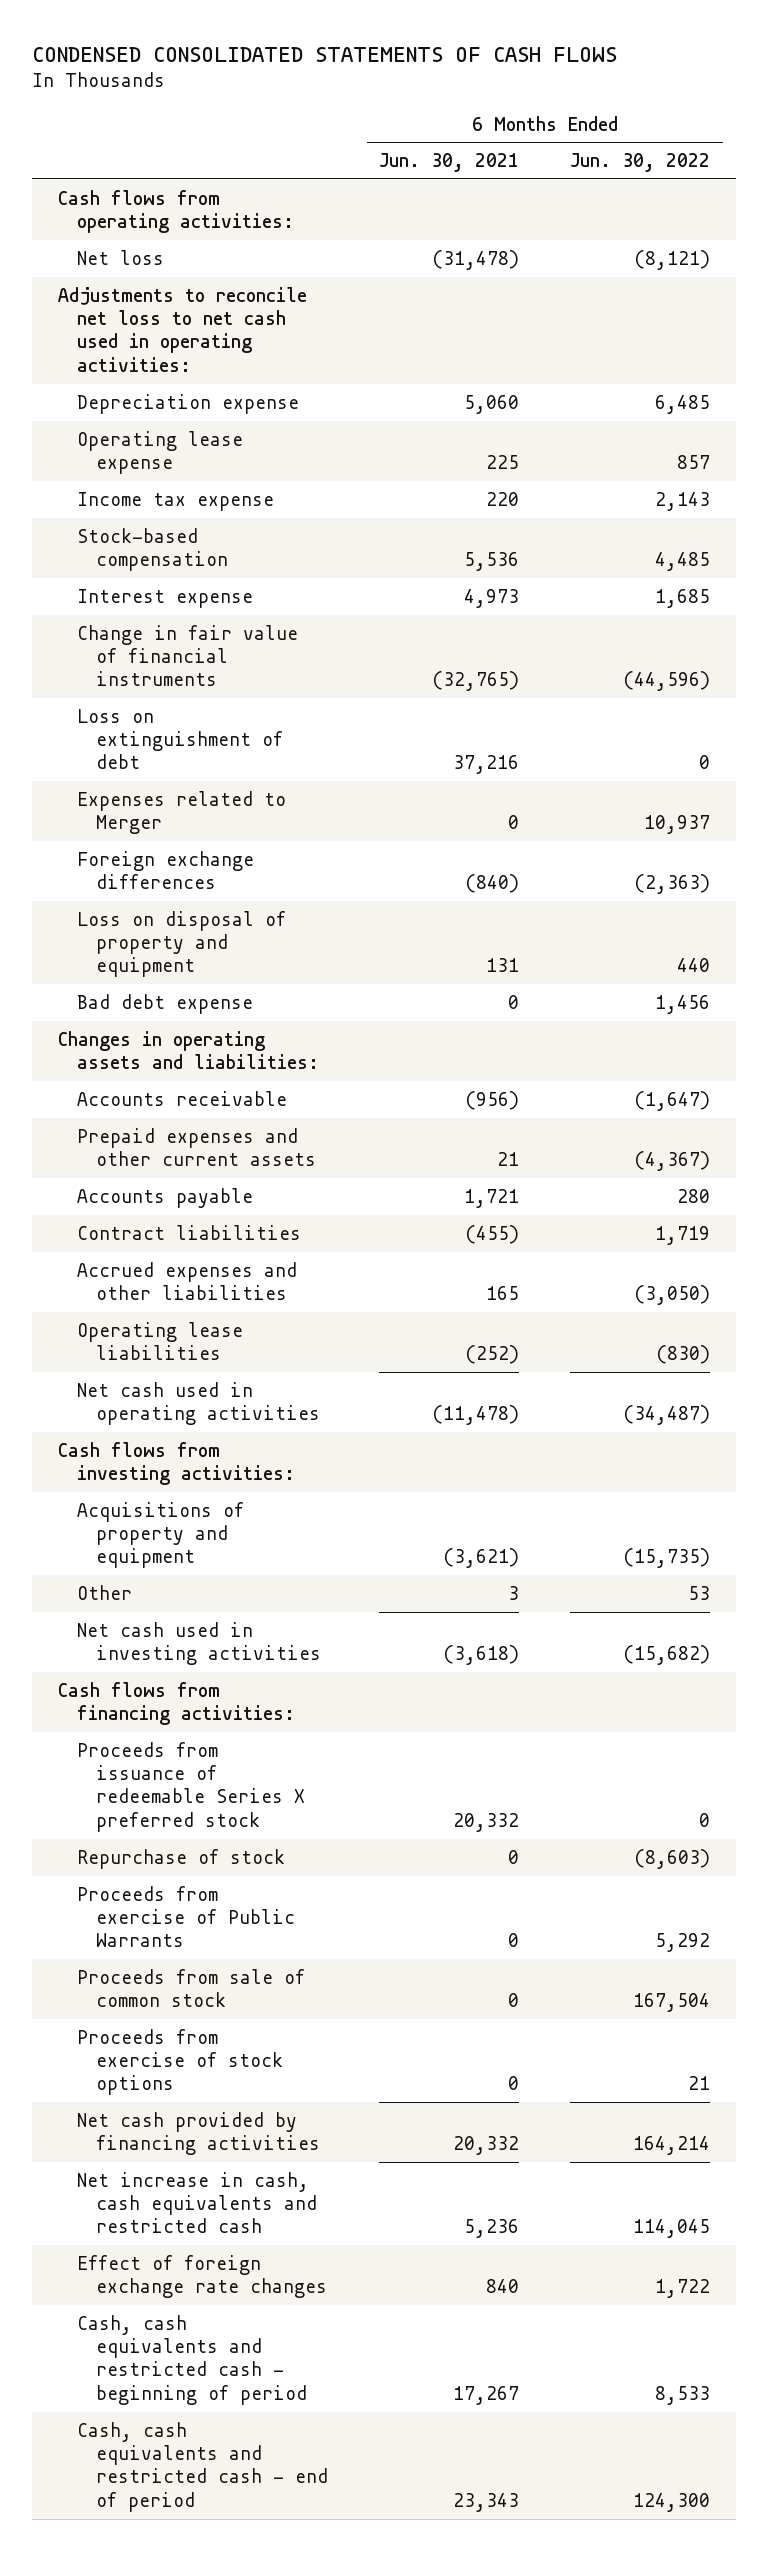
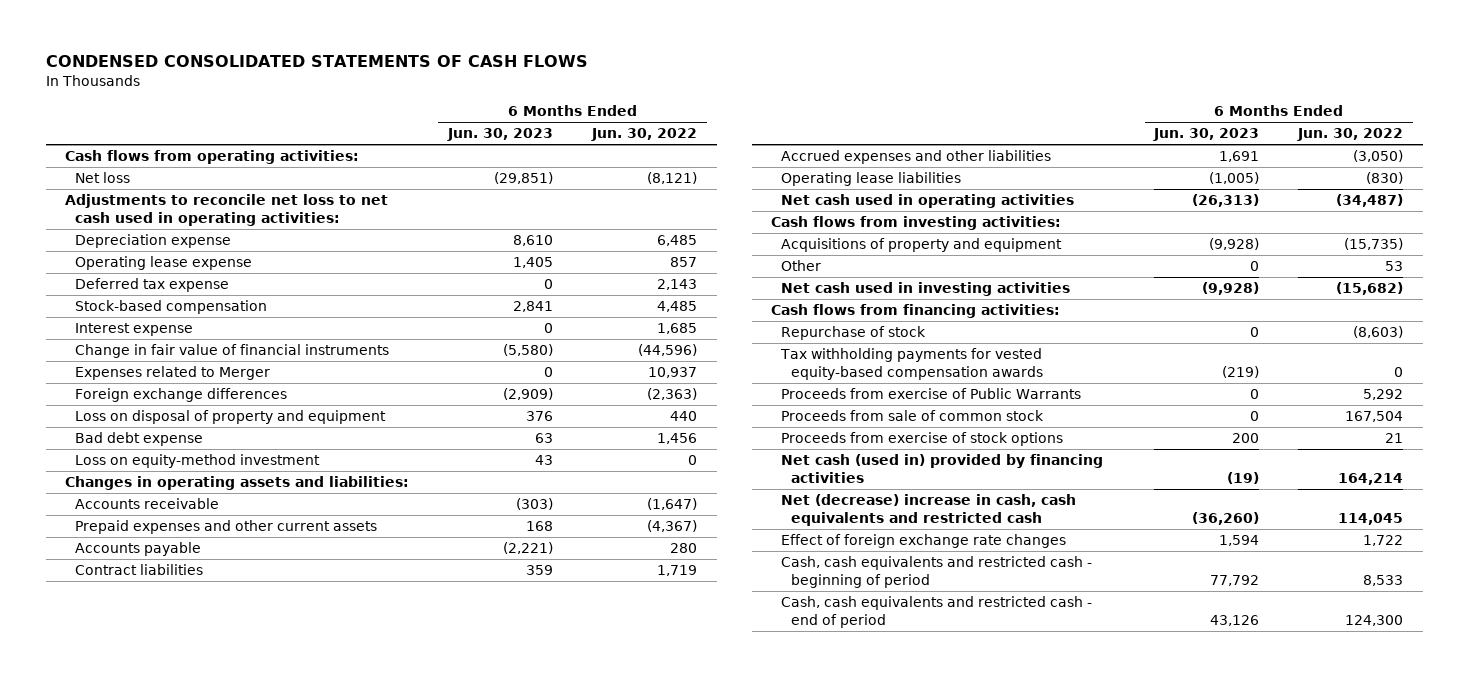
- | 6 Months Ended Jun. 30, 2021 | 6 Months Ended Jun. 30, 2022
+ | 6 Months Ended Jun. 30, 2023 | 6 Months Ended Jun. 30, 2022
- Income tax expense | 220 | 2,143
+ Deferred tax expense | 0 | 2,143
- Loss on extinguishment of debt | 37,216 | 0
+ Loss on equity-method investment | 43 | 0
- Proceeds from issuance of redeemable Series X preferred stock | 20,332 | 0
+ Tax withholding payments for vested equity-based compensation awards | (219) | 0
- Net cash provided by financing activities | 20,332 | 164,214
- Net increase in cash, cash equivalents and restricted cash | 5,236 | 114,045
+ Net cash (used in) provided by financing activities | (19) | 164,214
+ Net (decrease) increase in cash, cash equivalents and restricted cash | (36,260) | 114,045

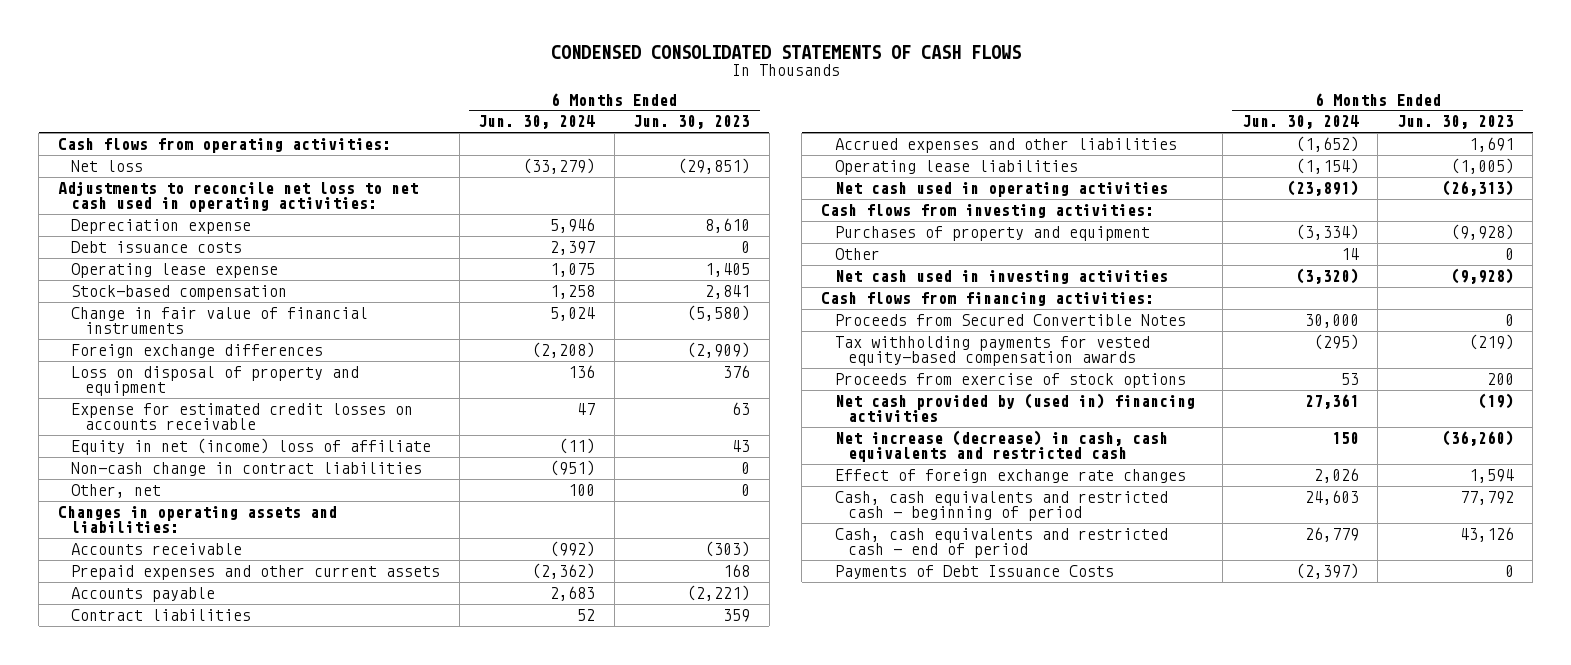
- | 6 Months Ended Jun. 30, 2023 | 6 Months Ended Jun. 30, 2022
+ | 6 Months Ended Jun. 30, 2024 | 6 Months Ended Jun. 30, 2023
+ Debt issuance costs | 2,397 | 0
- Deferred tax expense | 0 | 2,143
- Interest expense | 0 | 1,685
- Expenses related to Merger | 0 | 10,937
- Bad debt expense | 63 | 1,456
- Loss on equity-method investment | 43 | 0
+ Expense for estimated credit losses on accounts receivable | 47 | 63
+ Equity in net (income) loss of affiliate | (11) | 43
+ Non-cash change in contract liabilities | (951) | 0
+ Other, net | 100 | 0
- Acquisitions of property and equipment | (9,928) | (15,735)
+ Purchases of property and equipment | (3,334) | (9,928)
- Repurchase of stock | 0 | (8,603)
+ Proceeds from Secured Convertible Notes | 30,000 | 0
- Proceeds from exercise of Public Warrants | 0 | 5,292
- Proceeds from sale of common stock | 0 | 167,504
- Net cash (used in) provided by financing activities | (19) | 164,214
- Net (decrease) increase in cash, cash equivalents and restricted cash | (36,260) | 114,045
+ Net cash provided by (used in) financing activities | 27,361 | (19)
+ Net increase (decrease) in cash, cash equivalents and restricted cash | 150 | (36,260)
+ Payments of Debt Issuance Costs | (2,397) | 0

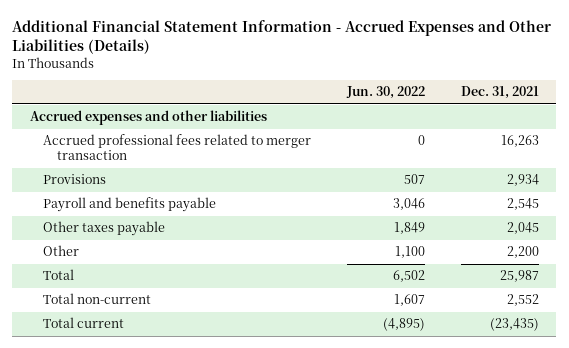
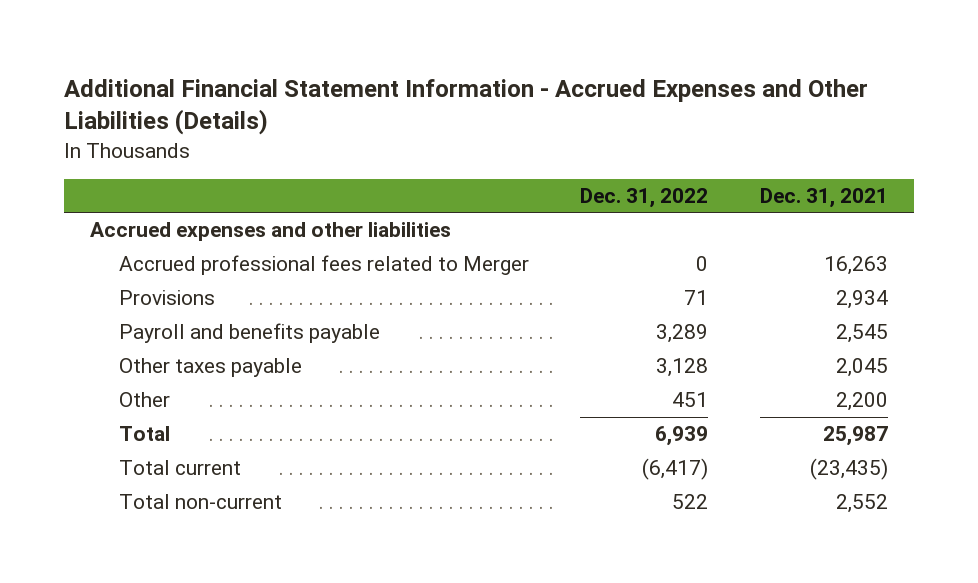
- | Jun. 30, 2022 | Dec. 31, 2021
+ | Dec. 31, 2022 | Dec. 31, 2021
- Accrued professional fees related to merger transaction | 0 | 16,263
+ Accrued professional fees related to Merger | 0 | 16,263
moved down: Total non-current | 522 | 2,552

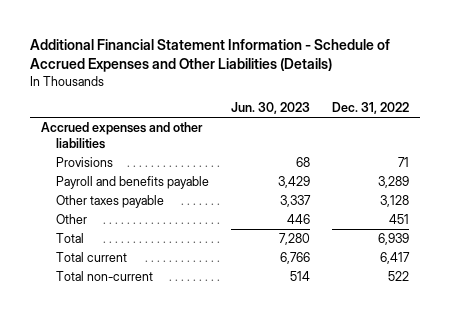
- Additional Financial Statement Information - Accrued Expenses and Other Liabilities (Details)
+ Additional Financial Statement Information - Schedule of Accrued Expenses and Other Liabilities (Details)
- | Dec. 31, 2022 | Dec. 31, 2021
+ | Jun. 30, 2023 | Dec. 31, 2022
- Accrued professional fees related to Merger | 0 | 16,263
- Total current | (6,417) | (23,435)
+ Total current | 6,766 | 6,417

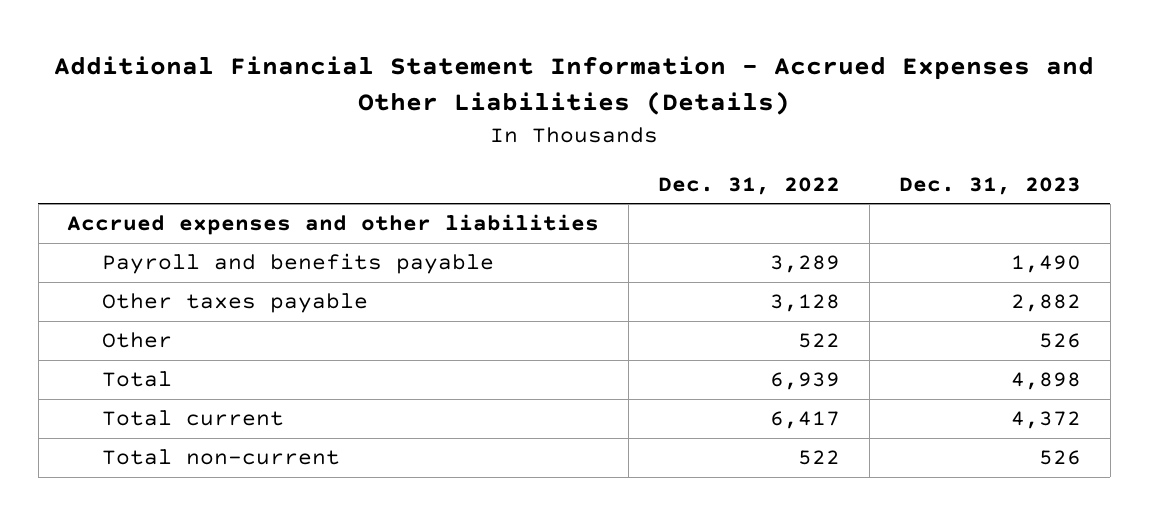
- Additional Financial Statement Information - Schedule of Accrued Expenses and Other Liabilities (Details)
+ Additional Financial Statement Information - Accrued Expenses and Other Liabilities (Details)
- | Jun. 30, 2023 | Dec. 31, 2022
+ | Dec. 31, 2022 | Dec. 31, 2023
- Provisions | 68 | 71
- Other | 446 | 451
+ Other | 522 | 526

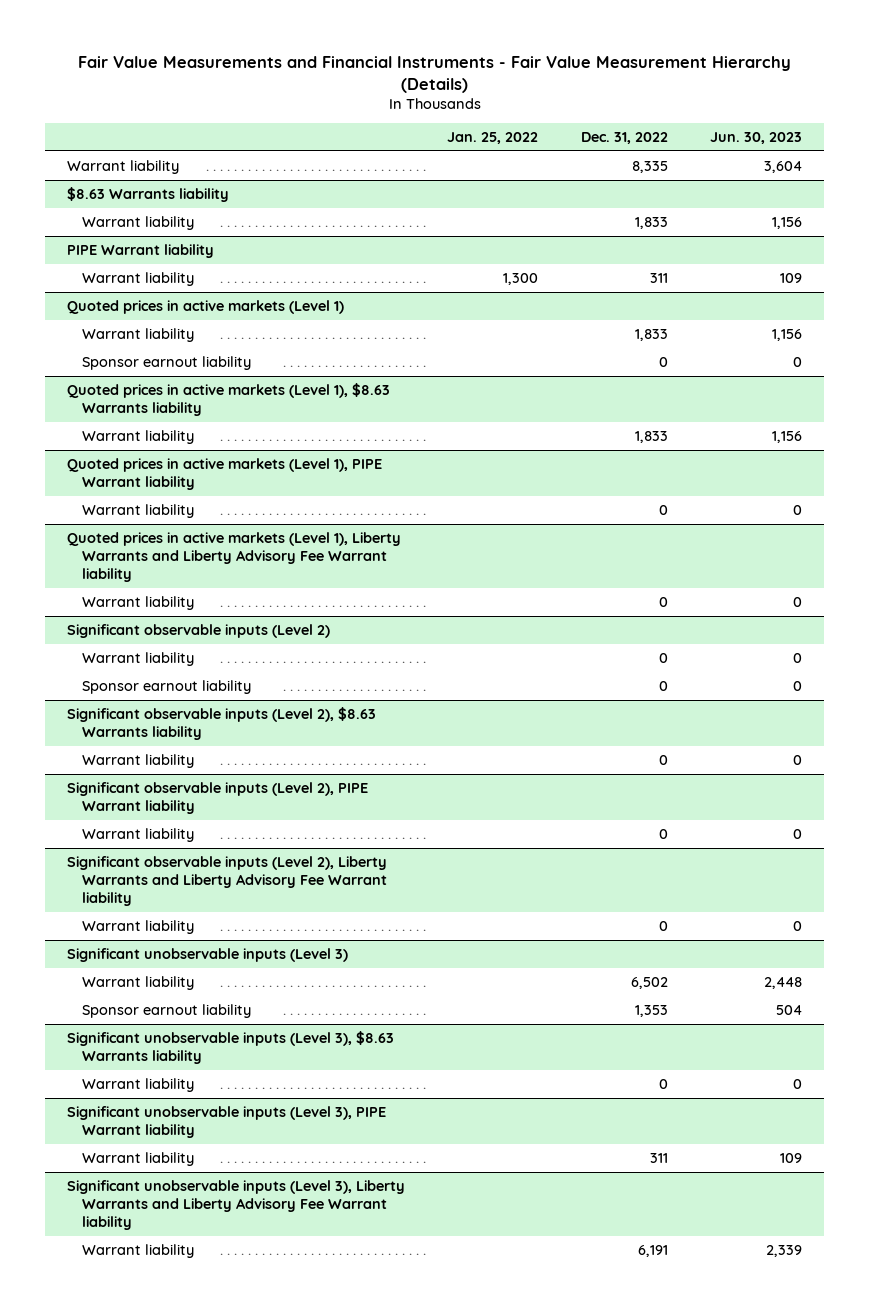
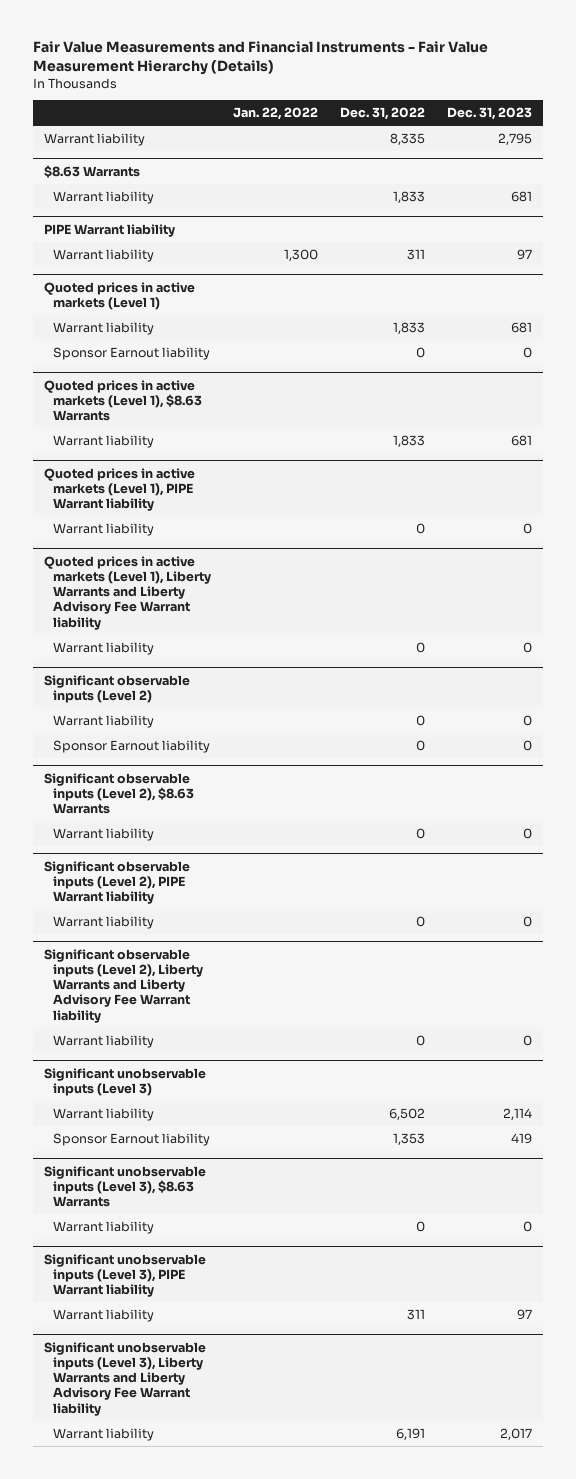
- | Jan. 25, 2022 | Dec. 31, 2022 | Jun. 30, 2023
+ | Jan. 22, 2022 | Dec. 31, 2022 | Dec. 31, 2023
- $8.63 Warrants liability
+ $8.63 Warrants
@ Quoted prices in active markets (Level 1)
- Sponsor earnout liability | | 0 | 0
- Quoted prices in active markets (Level 1), $8.63 Warrants liability
@ Quoted prices in active markets (Level 1)
+ Sponsor Earnout liability | | 0 | 0
+ Quoted prices in active markets (Level 1), $8.63 Warrants
@ Significant observable inputs (Level 2)
- Sponsor earnout liability | | 0 | 0
- Significant observable inputs (Level 2), $8.63 Warrants liability
@ Significant observable inputs (Level 2)
+ Sponsor Earnout liability | | 0 | 0
+ Significant observable inputs (Level 2), $8.63 Warrants
@ Significant unobservable inputs (Level 3)
- Sponsor earnout liability | | 1,353 | 504
- Significant unobservable inputs (Level 3), $8.63 Warrants liability
@ Significant unobservable inputs (Level 3)
+ Sponsor Earnout liability | | 1,353 | 419
+ Significant unobservable inputs (Level 3), $8.63 Warrants

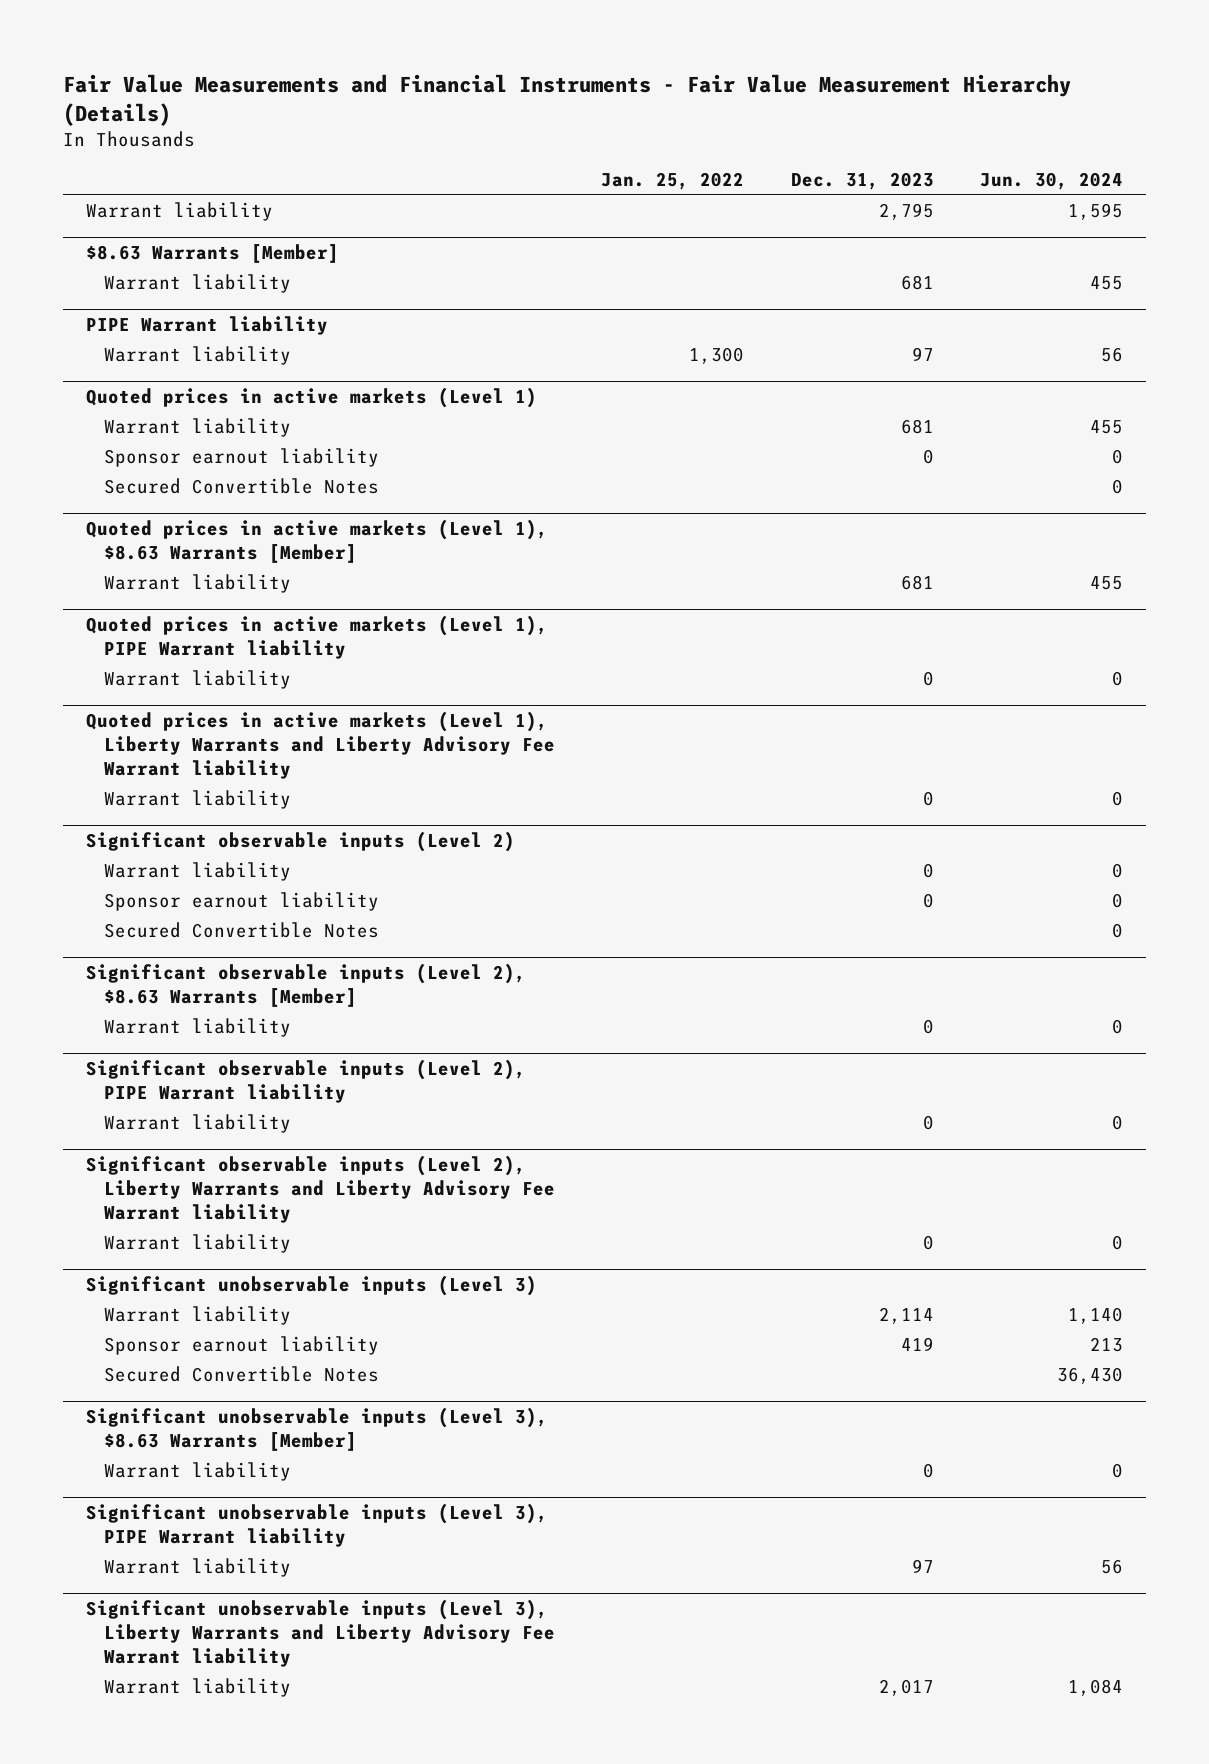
- | Jan. 22, 2022 | Dec. 31, 2022 | Dec. 31, 2023
+ | Jan. 25, 2022 | Dec. 31, 2023 | Jun. 30, 2024
- $8.63 Warrants
+ $8.63 Warrants [Member]
@ Quoted prices in active markets (Level 1)
- Sponsor Earnout liability | | 0 | 0
- Quoted prices in active markets (Level 1), $8.63 Warrants
@ Quoted prices in active markets (Level 1)
+ Sponsor earnout liability | | 0 | 0
+ Secured Convertible Notes | | | 0
+ Quoted prices in active markets (Level 1), $8.63 Warrants [Member]
@ Significant observable inputs (Level 2)
- Sponsor Earnout liability | | 0 | 0
- Significant observable inputs (Level 2), $8.63 Warrants
@ Significant observable inputs (Level 2)
+ Sponsor earnout liability | | 0 | 0
+ Secured Convertible Notes | | | 0
+ Significant observable inputs (Level 2), $8.63 Warrants [Member]
@ Significant unobservable inputs (Level 3)
- Sponsor Earnout liability | | 1,353 | 419
- Significant unobservable inputs (Level 3), $8.63 Warrants
@ Significant unobservable inputs (Level 3)
+ Sponsor earnout liability | | 419 | 213
+ Secured Convertible Notes | | | 36,430
+ Significant unobservable inputs (Level 3), $8.63 Warrants [Member]

